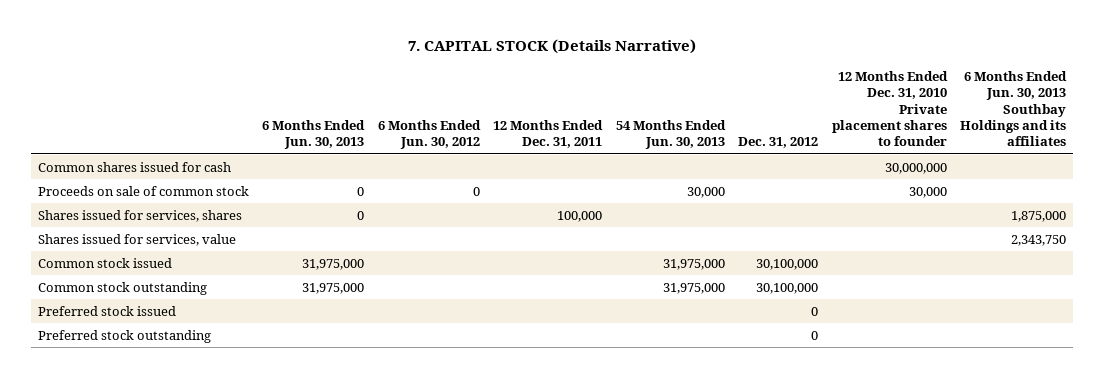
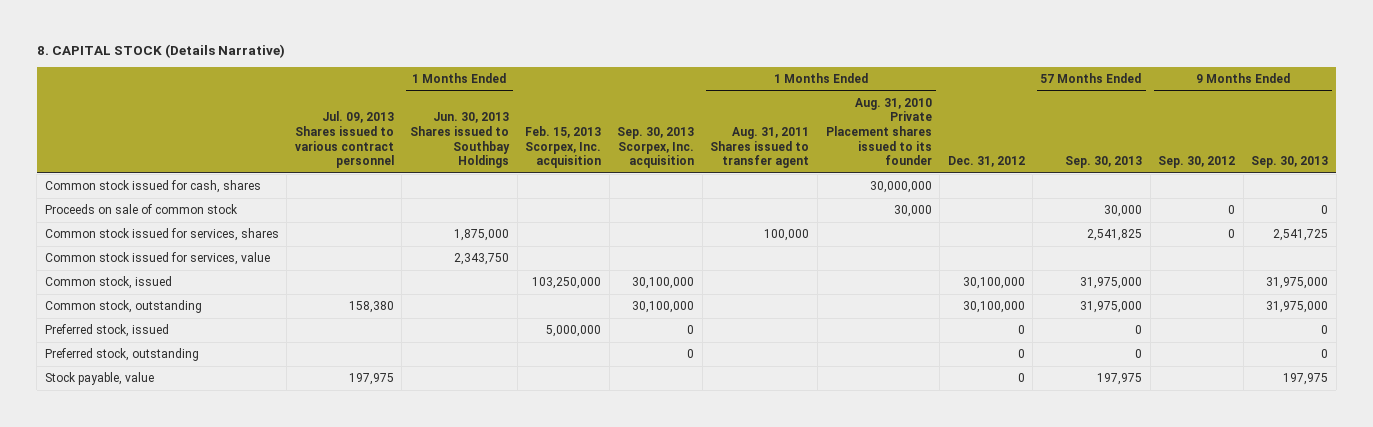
- 7. CAPITAL STOCK (Details Narrative)
+ 8. CAPITAL STOCK (Details Narrative)
- | 6 Months Ended Jun. 30, 2013 | 6 Months Ended Jun. 30, 2012 | 12 Months Ended Dec. 31, 2011 | 54 Months Ended Jun. 30, 2013 | Dec. 31, 2012 | 12 Months Ended Dec. 31, 2010 Private placement shares to founder | 6 Months Ended Jun. 30, 2013 Southbay Holdings and its affiliates
+ | Jul. 09, 2013 Shares issued to various contract personnel | 1 Months Ended Jun. 30, 2013 Shares issued to Southbay Holdings | Feb. 15, 2013 Scorpex, Inc. acquisition | Sep. 30, 2013 Scorpex, Inc. acquisition | 1 Months Ended Aug. 31, 2011 Shares issued to transfer agent | 1 Months Ended Aug. 31, 2010 Private Placement shares issued to its founder | Dec. 31, 2012 | 57 Months Ended Sep. 30, 2013 | 9 Months Ended Sep. 30, 2012 | 9 Months Ended Sep. 30, 2013
- Common shares issued for cash | | | | | | 30,000,000 |
+ Common stock issued for cash, shares | | | | | | 30,000,000 | | | |
- Shares issued for services, shares | 0 | | 100,000 | | | | 1,875,000
- Shares issued for services, value | | | | | | | 2,343,750
- Common stock issued | 31,975,000 | | | 31,975,000 | 30,100,000 | |
- Common stock outstanding | 31,975,000 | | | 31,975,000 | 30,100,000 | |
- Preferred stock issued | | | | | 0 | |
- Preferred stock outstanding | | | | | 0 | |
+ Common stock issued for services, shares | | 1,875,000 | | | 100,000 | | | 2,541,825 | 0 | 2,541,725
+ Common stock issued for services, value | | 2,343,750 | | | | | | | |
+ Common stock, issued | | | 103,250,000 | 30,100,000 | | | 30,100,000 | 31,975,000 | | 31,975,000
+ Common stock, outstanding | 158,380 | | | 30,100,000 | | | 30,100,000 | 31,975,000 | | 31,975,000
+ Preferred stock, issued | | | 5,000,000 | 0 | | | 0 | 0 | | 0
+ Preferred stock, outstanding | | | | 0 | | | 0 | 0 | | 0
+ Stock payable, value | 197,975 | | | | | | 0 | 197,975 | | 197,975

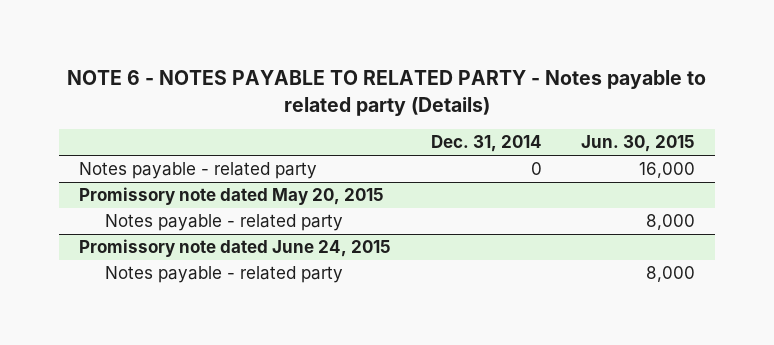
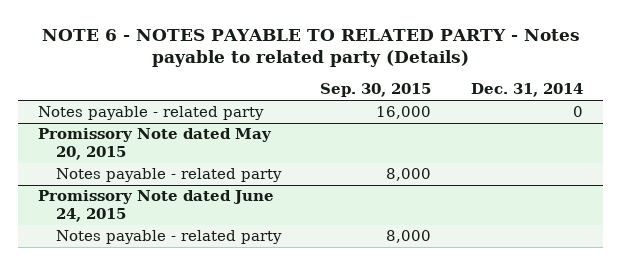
- | Dec. 31, 2014 | Jun. 30, 2015
+ | Sep. 30, 2015 | Dec. 31, 2014
- Promissory note dated May 20, 2015
+ Promissory Note dated May 20, 2015
- Promissory note dated June 24, 2015
+ Promissory Note dated June 24, 2015

